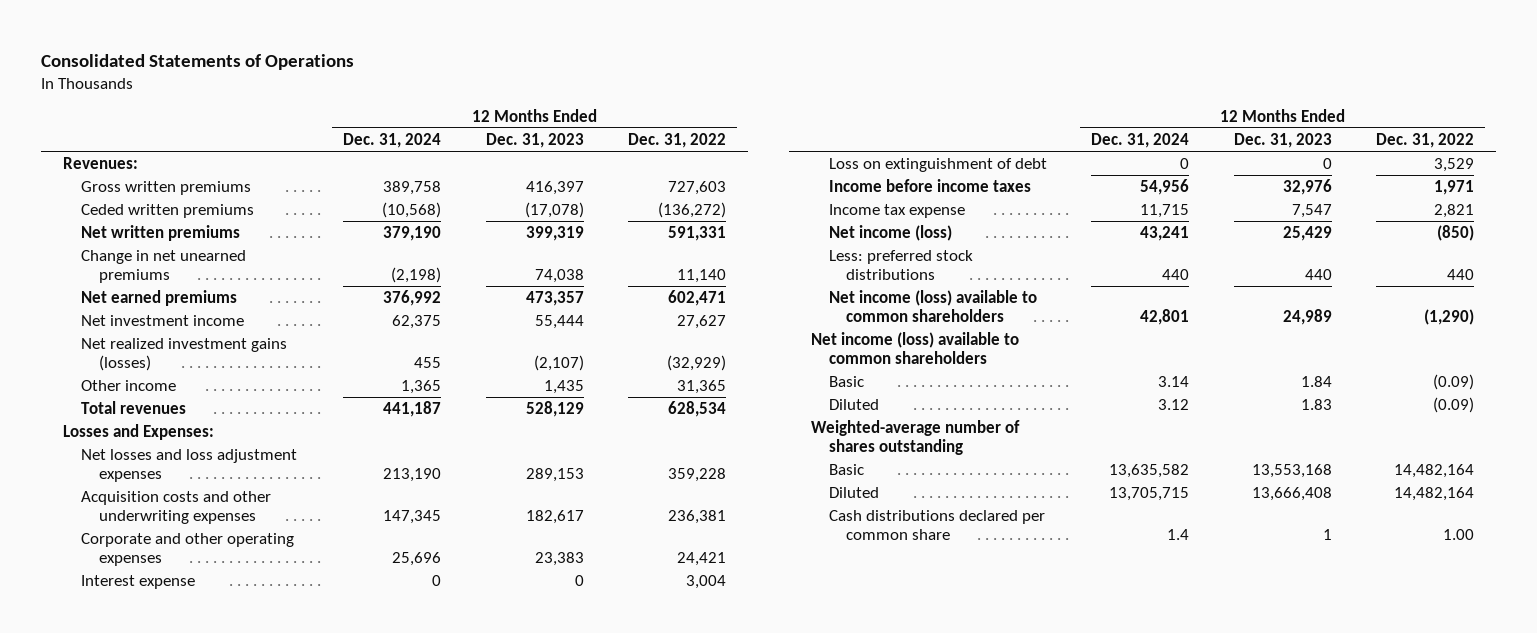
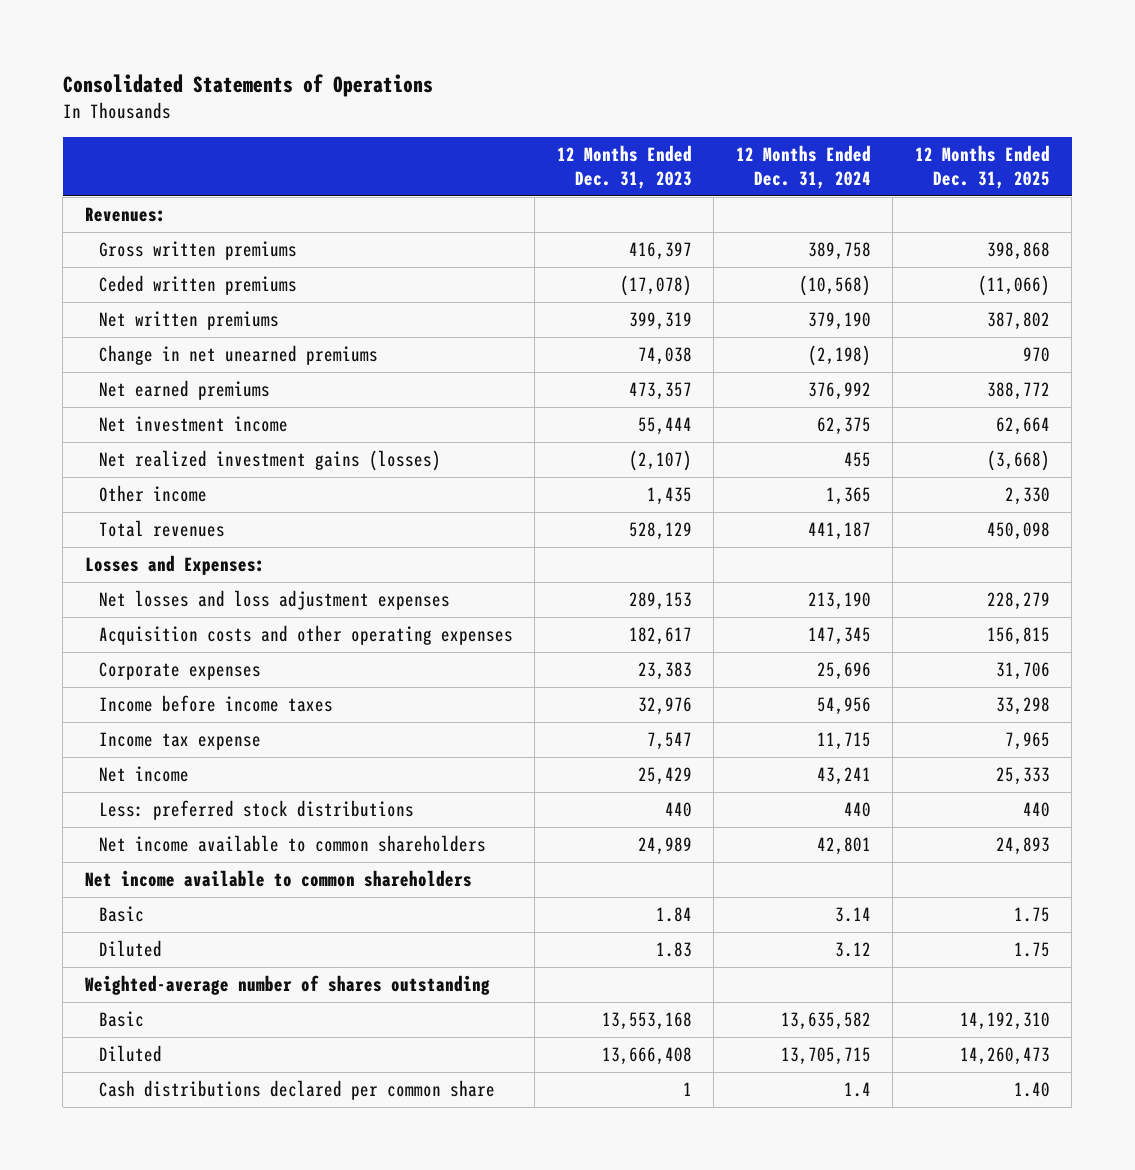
- | 12 Months Ended Dec. 31, 2024 | 12 Months Ended Dec. 31, 2023 | 12 Months Ended Dec. 31, 2022
+ | 12 Months Ended Dec. 31, 2023 | 12 Months Ended Dec. 31, 2024 | 12 Months Ended Dec. 31, 2025
- Acquisition costs and other underwriting expenses | 147,345 | 182,617 | 236,381
- Corporate and other operating expenses | 25,696 | 23,383 | 24,421
- Interest expense | 0 | 0 | 3,004
- Loss on extinguishment of debt | 0 | 0 | 3,529
+ Acquisition costs and other operating expenses | 182,617 | 147,345 | 156,815
+ Corporate expenses | 23,383 | 25,696 | 31,706
- Net income (loss) | 43,241 | 25,429 | (850)
+ Net income | 25,429 | 43,241 | 25,333
- Net income (loss) available to common shareholders | 42,801 | 24,989 | (1,290)
- Net income (loss) available to common shareholders
+ Net income available to common shareholders | 24,989 | 42,801 | 24,893
+ Net income available to common shareholders

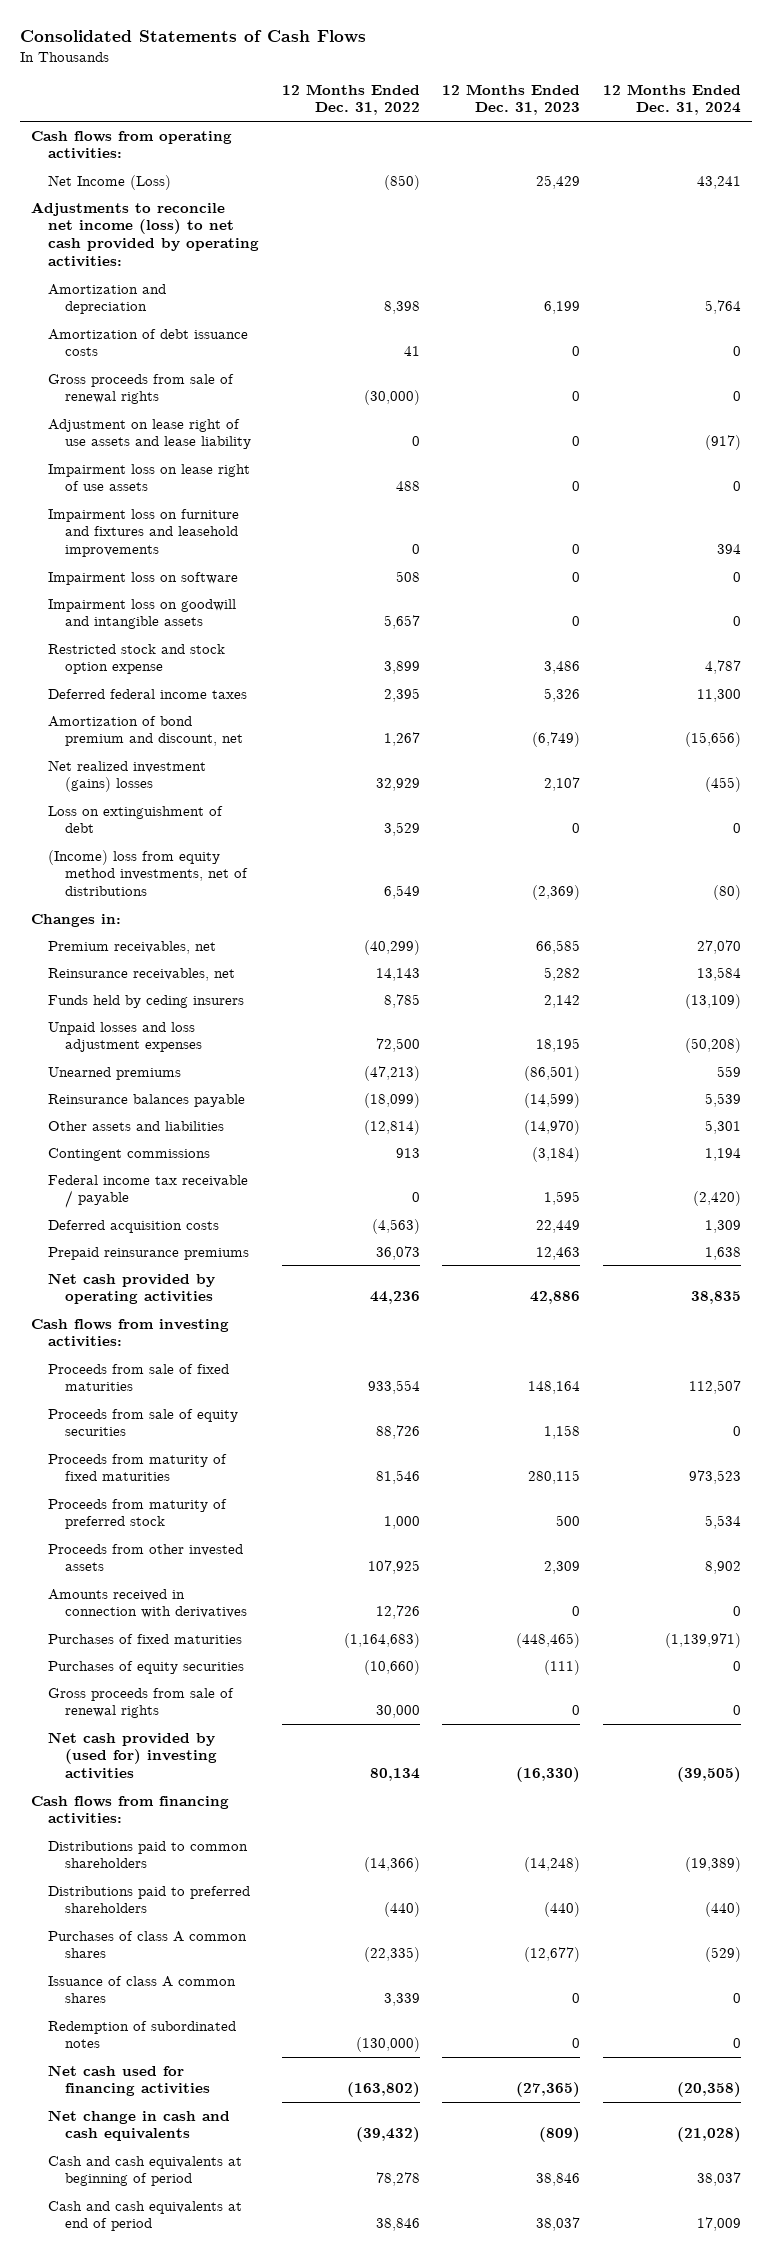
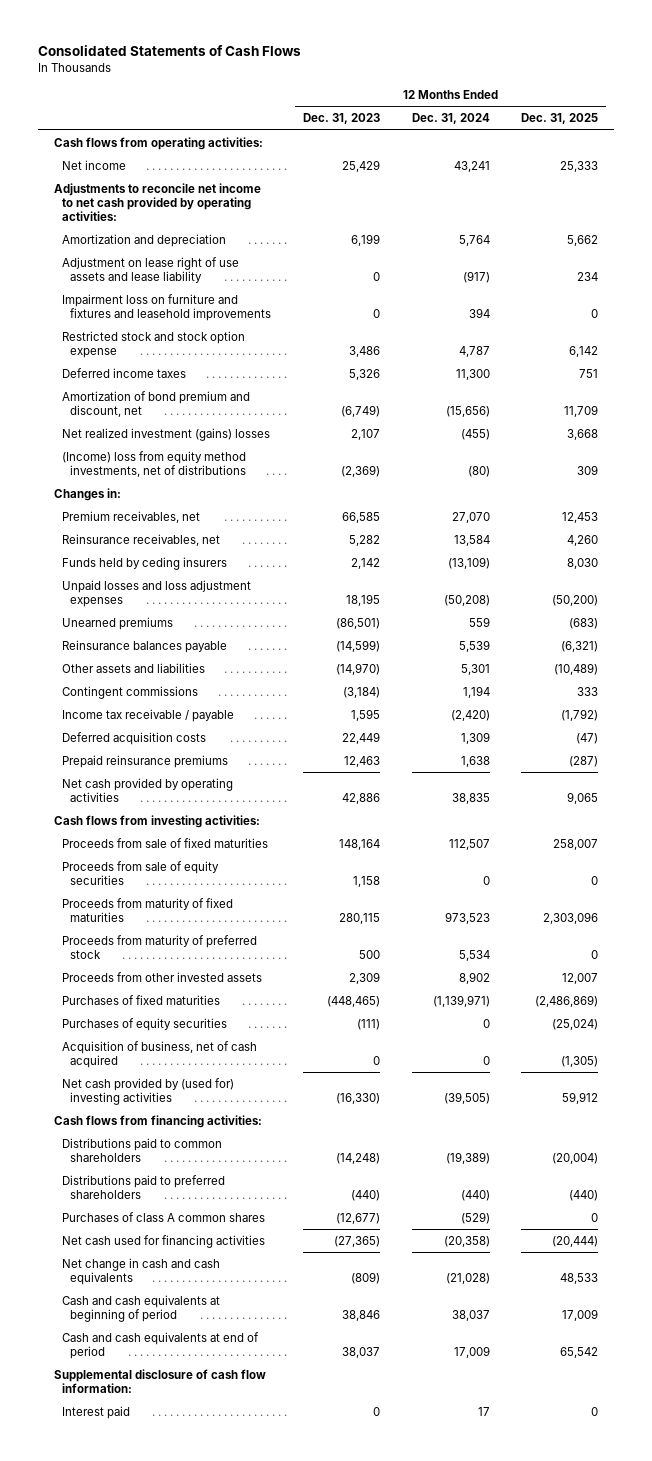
- | 12 Months Ended Dec. 31, 2022 | 12 Months Ended Dec. 31, 2023 | 12 Months Ended Dec. 31, 2024
+ | 12 Months Ended Dec. 31, 2023 | 12 Months Ended Dec. 31, 2024 | 12 Months Ended Dec. 31, 2025
- Net Income (Loss) | (850) | 25,429 | 43,241
- Adjustments to reconcile net income (loss) to net cash provided by operating activities:
+ Net income | 25,429 | 43,241 | 25,333
+ Adjustments to reconcile net income to net cash provided by operating activities:
- Amortization of debt issuance costs | 41 | 0 | 0
- Gross proceeds from sale of renewal rights | (30,000) | 0 | 0
- Impairment loss on lease right of use assets | 488 | 0 | 0
- Impairment loss on software | 508 | 0 | 0
- Impairment loss on goodwill and intangible assets | 5,657 | 0 | 0
- Deferred federal income taxes | 2,395 | 5,326 | 11,300
+ Deferred income taxes | 5,326 | 11,300 | 751
- Loss on extinguishment of debt | 3,529 | 0 | 0
- Federal income tax receivable / payable | 0 | 1,595 | (2,420)
+ Income tax receivable / payable | 1,595 | (2,420) | (1,792)
- Amounts received in connection with derivatives | 12,726 | 0 | 0
- Gross proceeds from sale of renewal rights | 30,000 | 0 | 0
+ Acquisition of business, net of cash acquired | 0 | 0 | (1,305)
- Issuance of class A common shares | 3,339 | 0 | 0
- Redemption of subordinated notes | (130,000) | 0 | 0
+ Supplemental disclosure of cash flow information:
+ Interest paid | 0 | 17 | 0

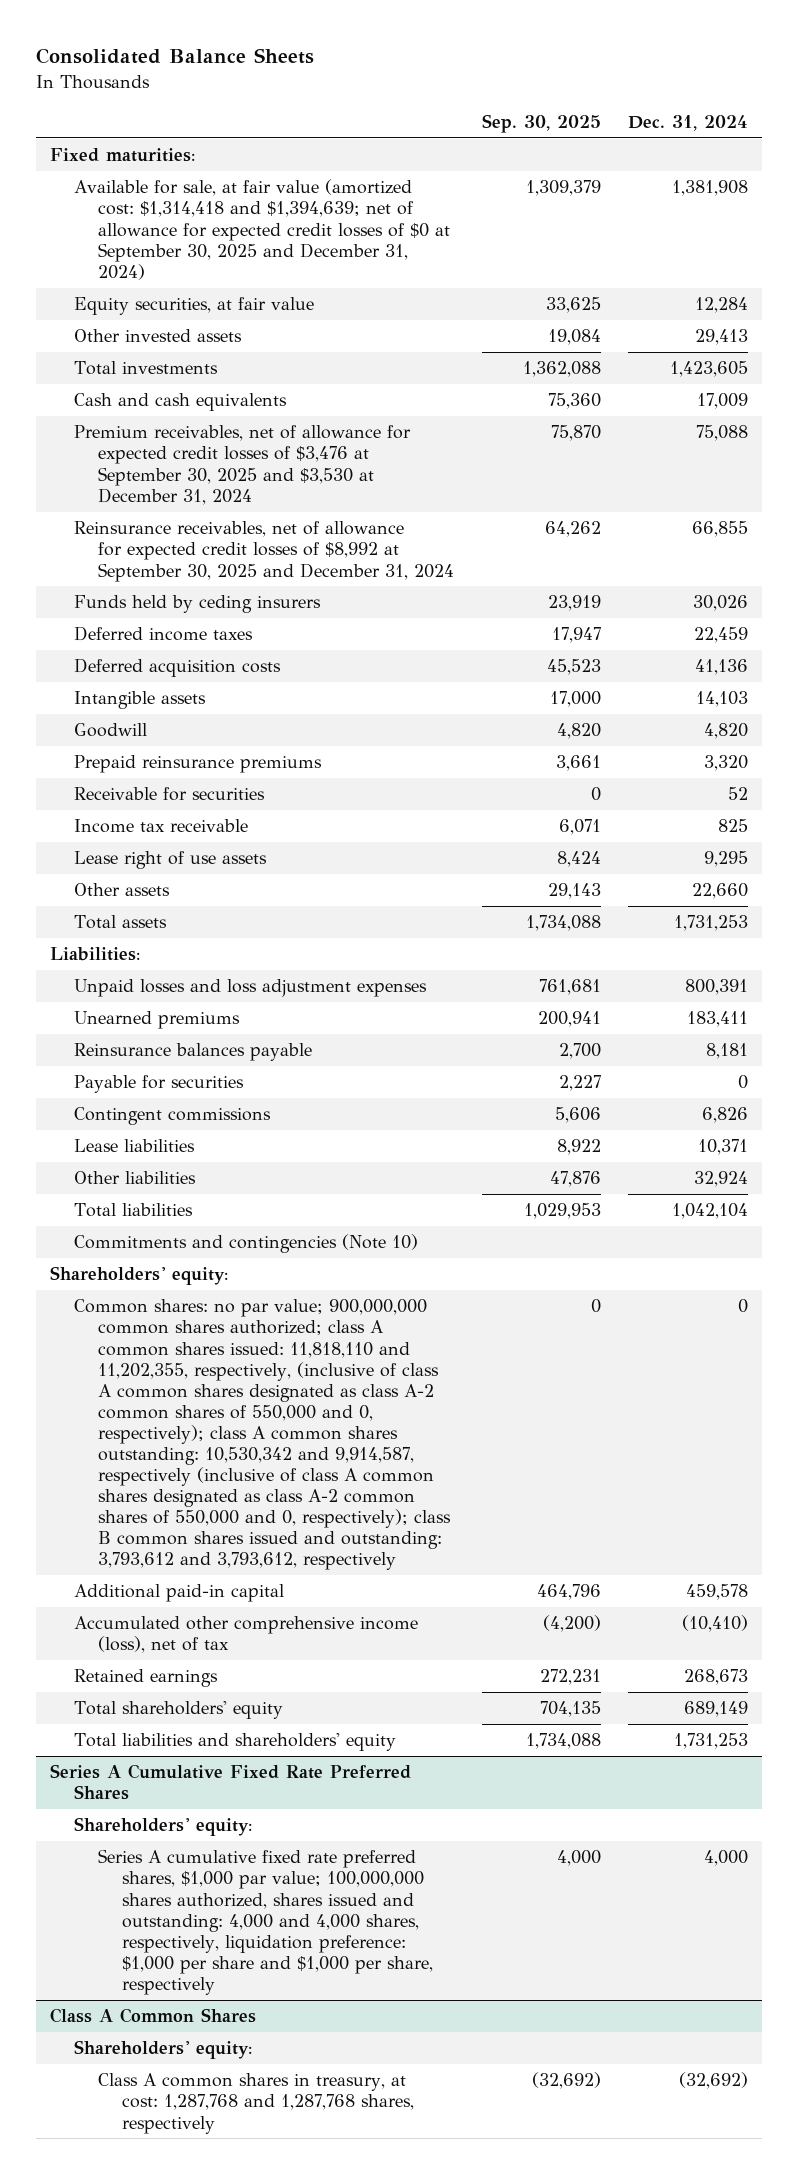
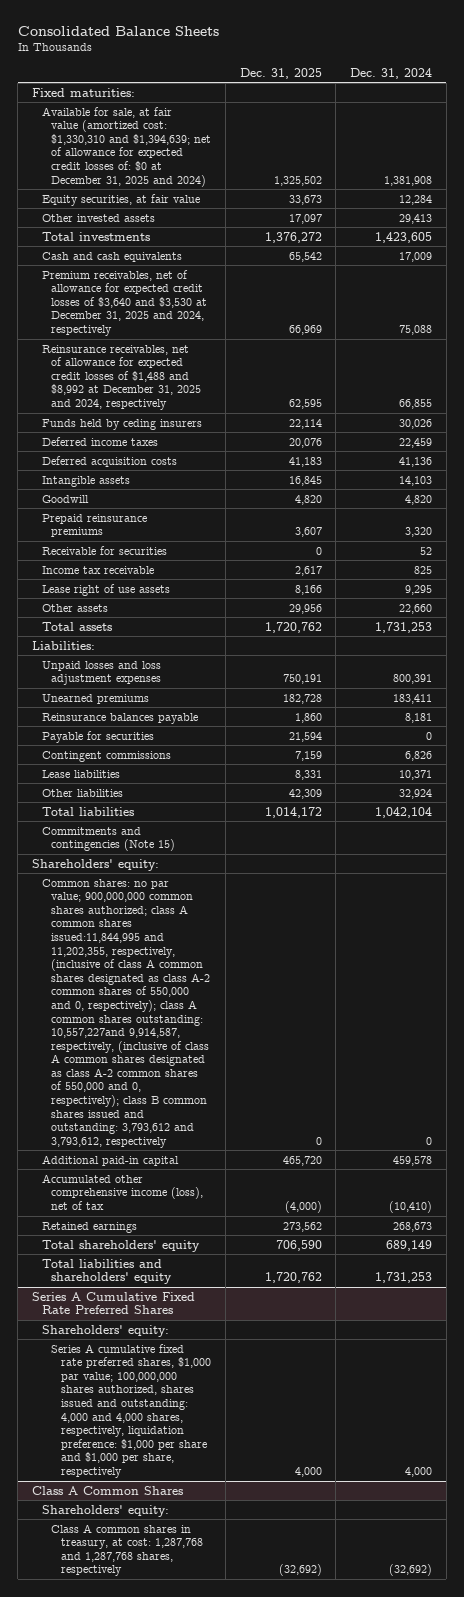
- | Sep. 30, 2025 | Dec. 31, 2024
+ | Dec. 31, 2025 | Dec. 31, 2024
- Available for sale, at fair value (amortized cost: $1,314,418 and $1,394,639; net of allowance for expected credit losses of $0 at September 30, 2025 and December 31, 2024) | 1,309,379 | 1,381,908
+ Available for sale, at fair value (amortized cost: $1,330,310 and $1,394,639; net of allowance for expected credit losses of: $0 at December 31, 2025 and 2024) | 1,325,502 | 1,381,908
- Premium receivables, net of allowance for expected credit losses of $3,476 at September 30, 2025 and $3,530 at December 31, 2024 | 75,870 | 75,088
- Reinsurance receivables, net of allowance for expected credit losses of $8,992 at September 30, 2025 and December 31, 2024 | 64,262 | 66,855
+ Premium receivables, net of allowance for expected credit losses of $3,640 and $3,530 at December 31, 2025 and 2024, respectively | 66,969 | 75,088
+ Reinsurance receivables, net of allowance for expected credit losses of $1,488 and $8,992 at December 31, 2025 and 2024, respectively | 62,595 | 66,855
- Commitments and contingencies (Note 10)
+ Commitments and contingencies (Note 15)
- Common shares: no par value; 900,000,000 common shares authorized; class A common shares issued: 11,818,110 and 11,202,355, respectively, (inclusive of class A common shares designated as class A-2 common shares of 550,000 and 0, respectively); class A common shares outstanding: 10,530,342 and 9,914,587, respectively (inclusive of class A common shares designated as class A-2 common shares of 550,000 and 0, respectively); class B common shares issued and outstanding: 3,793,612 and 3,793,612, respectively | 0 | 0
+ Common shares: no par value; 900,000,000 common shares authorized; class A common shares issued:11,844,995 and 11,202,355, respectively, (inclusive of class A common shares designated as class A-2 common shares of 550,000 and 0, respectively); class A common shares outstanding: 10,557,227and 9,914,587, respectively, (inclusive of class A common shares designated as class A-2 common shares of 550,000 and 0, respectively); class B common shares issued and outstanding: 3,793,612 and 3,793,612, respectively | 0 | 0

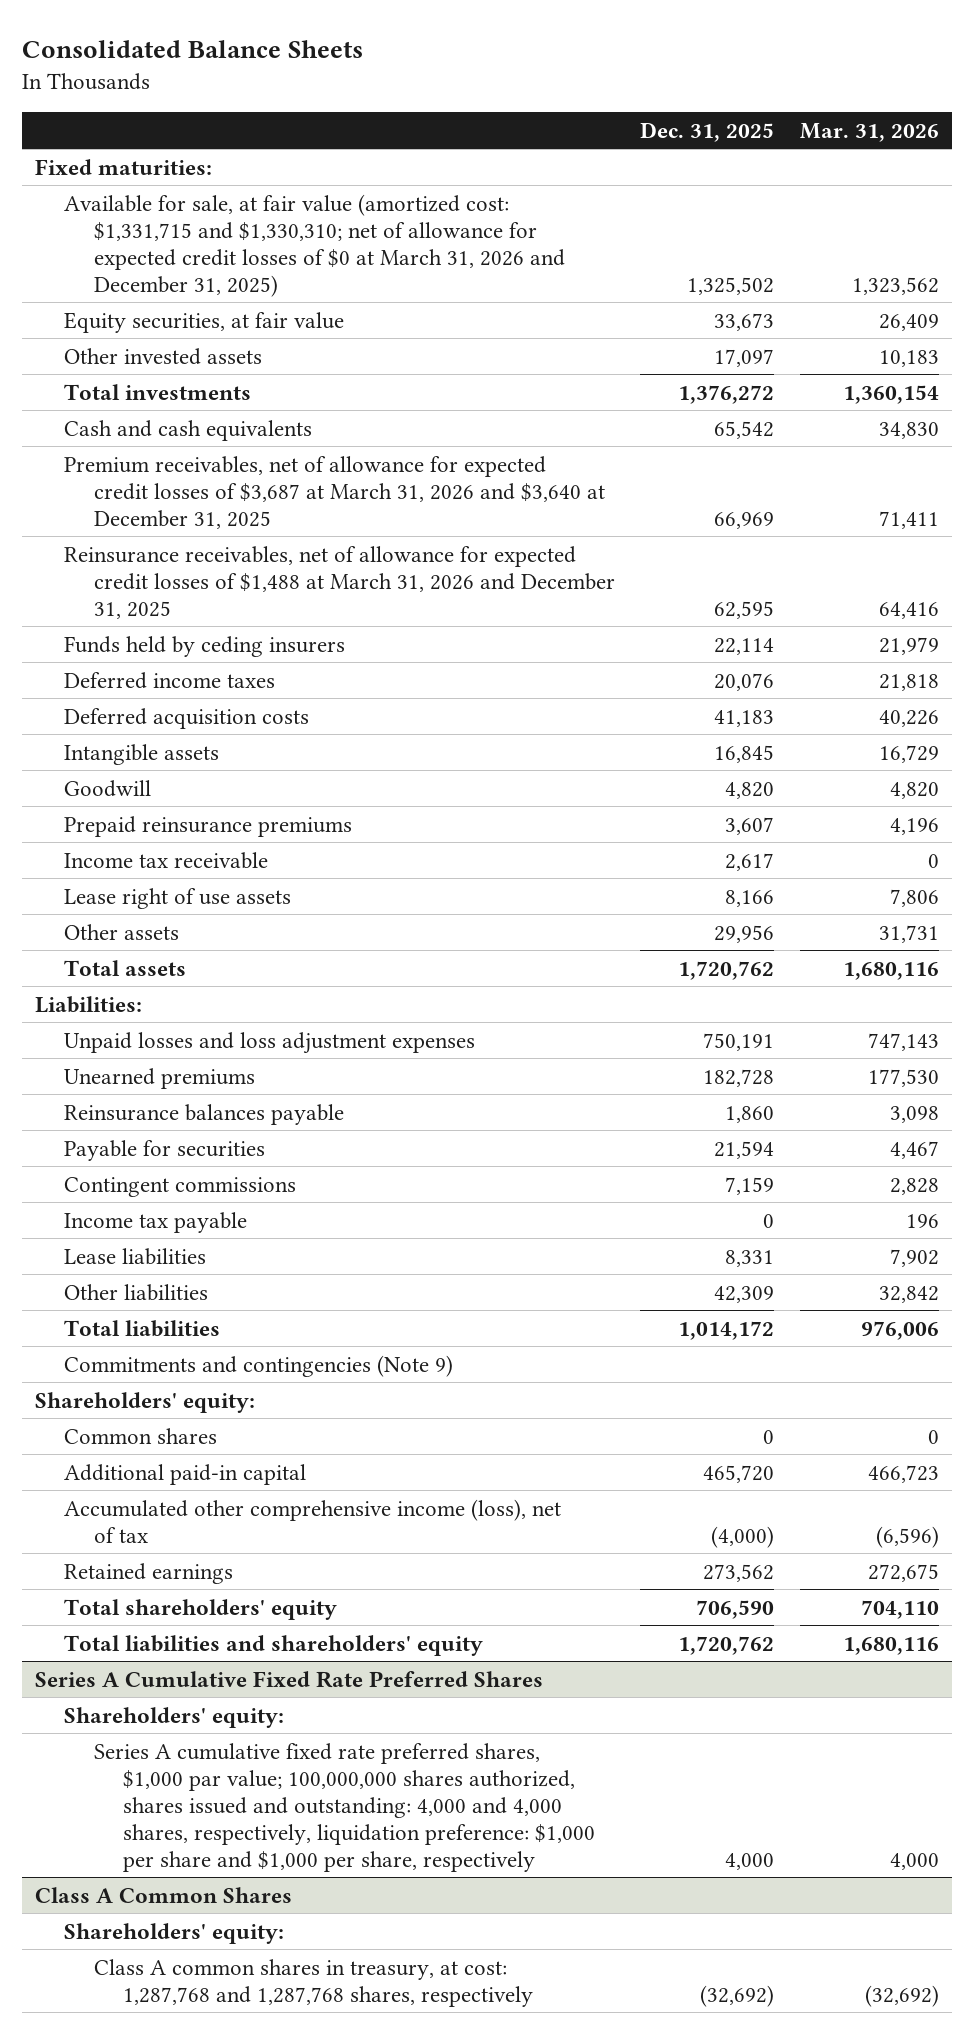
- | Dec. 31, 2025 | Dec. 31, 2024
+ | Dec. 31, 2025 | Mar. 31, 2026
- Available for sale, at fair value (amortized cost: $1,330,310 and $1,394,639; net of allowance for expected credit losses of: $0 at December 31, 2025 and 2024) | 1,325,502 | 1,381,908
+ Available for sale, at fair value (amortized cost: $1,331,715 and $1,330,310; net of allowance for expected credit losses of $0 at March 31, 2026 and December 31, 2025) | 1,325,502 | 1,323,562
- Premium receivables, net of allowance for expected credit losses of $3,640 and $3,530 at December 31, 2025 and 2024, respectively | 66,969 | 75,088
- Reinsurance receivables, net of allowance for expected credit losses of $1,488 and $8,992 at December 31, 2025 and 2024, respectively | 62,595 | 66,855
+ Premium receivables, net of allowance for expected credit losses of $3,687 at March 31, 2026 and $3,640 at December 31, 2025 | 66,969 | 71,411
+ Reinsurance receivables, net of allowance for expected credit losses of $1,488 at March 31, 2026 and December 31, 2025 | 62,595 | 64,416
- Receivable for securities | 0 | 52
+ Income tax payable | 0 | 196
- Commitments and contingencies (Note 15)
+ Commitments and contingencies (Note 9)
- Common shares: no par value; 900,000,000 common shares authorized; class A common shares issued:11,844,995 and 11,202,355, respectively, (inclusive of class A common shares designated as class A-2 common shares of 550,000 and 0, respectively); class A common shares outstanding: 10,557,227and 9,914,587, respectively, (inclusive of class A common shares designated as class A-2 common shares of 550,000 and 0, respectively); class B common shares issued and outstanding: 3,793,612 and 3,793,612, respectively | 0 | 0
+ Common shares | 0 | 0

